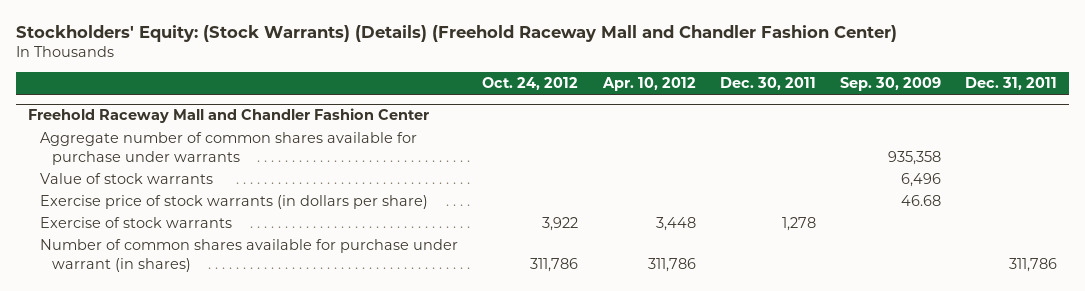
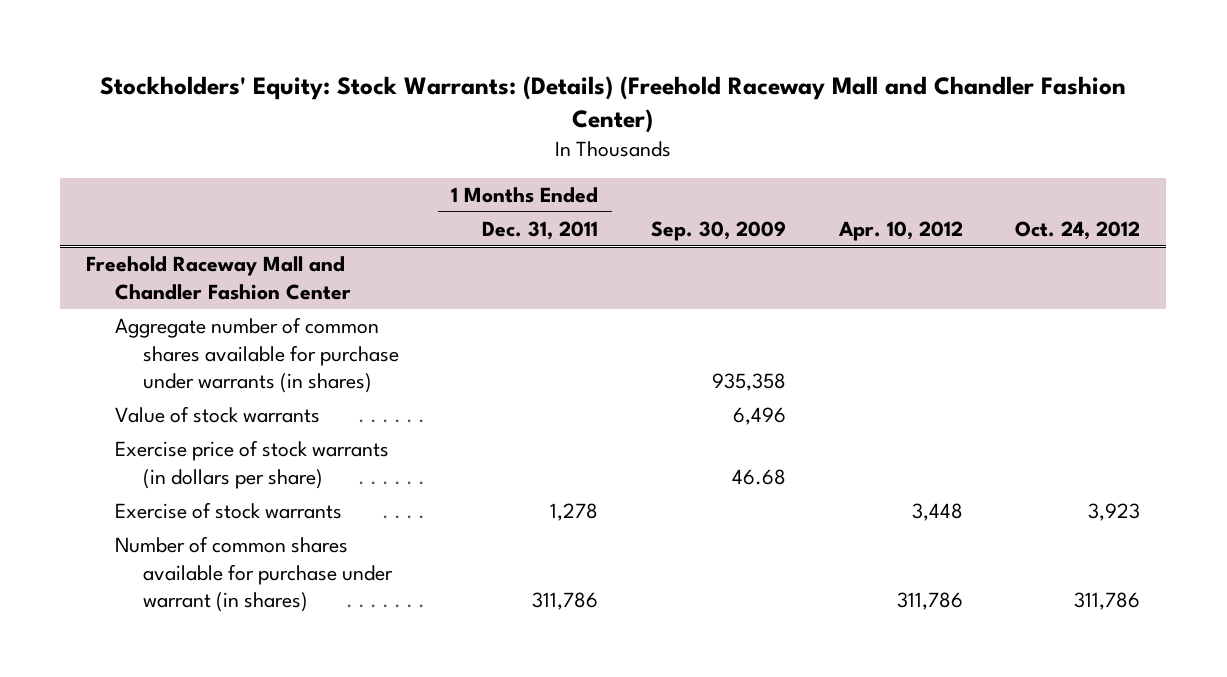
- Stockholders' Equity: (Stock Warrants) (Details) (Freehold Raceway Mall and Chandler Fashion Center)
+ Stockholders' Equity: Stock Warrants: (Details) (Freehold Raceway Mall and Chandler Fashion Center)
- | Oct. 24, 2012 | Apr. 10, 2012 | Dec. 30, 2011 | Sep. 30, 2009 | Dec. 31, 2011
+ | 1 Months Ended Dec. 31, 2011 | Sep. 30, 2009 | Apr. 10, 2012 | Oct. 24, 2012
@ Freehold Raceway Mall and Chandler Fashion Center
- Aggregate number of common shares available for purchase under warrants | | | | 935,358 |
+ Aggregate number of common shares available for purchase under warrants (in shares) | | 935,358 | |
- Exercise of stock warrants | 3,922 | 3,448 | 1,278 | |
+ Exercise of stock warrants | 1,278 | | 3,448 | 3,923

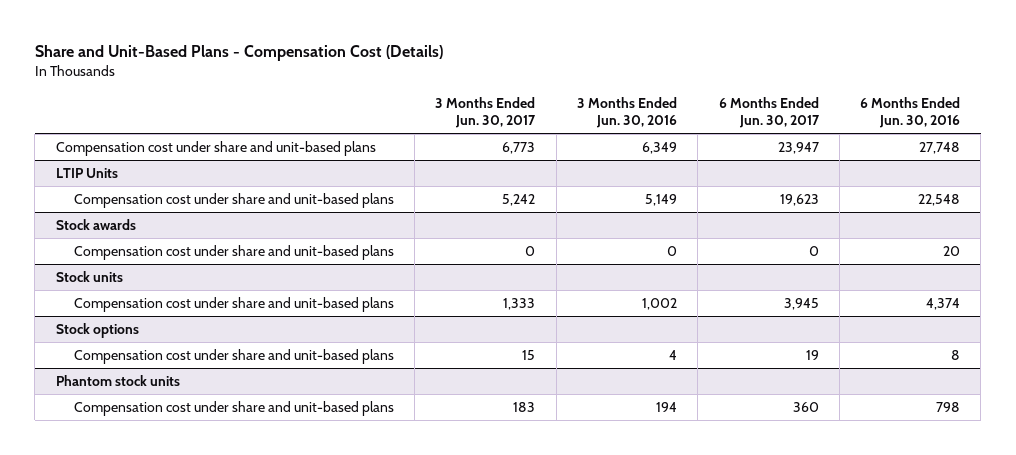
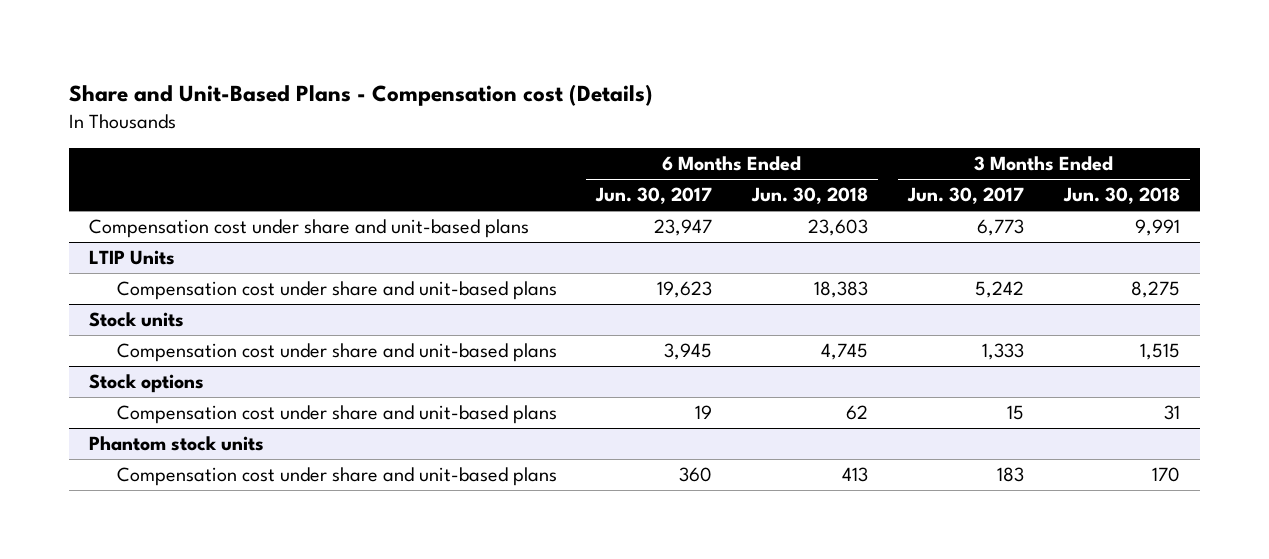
- Share and Unit-Based Plans - Compensation Cost (Details)
+ Share and Unit-Based Plans - Compensation cost (Details)
- | 3 Months Ended Jun. 30, 2017 | 3 Months Ended Jun. 30, 2016 | 6 Months Ended Jun. 30, 2017 | 6 Months Ended Jun. 30, 2016
+ | 6 Months Ended Jun. 30, 2017 | 6 Months Ended Jun. 30, 2018 | 3 Months Ended Jun. 30, 2017 | 3 Months Ended Jun. 30, 2018
- Stock awards
- Compensation cost under share and unit-based plans | 0 | 0 | 0 | 20

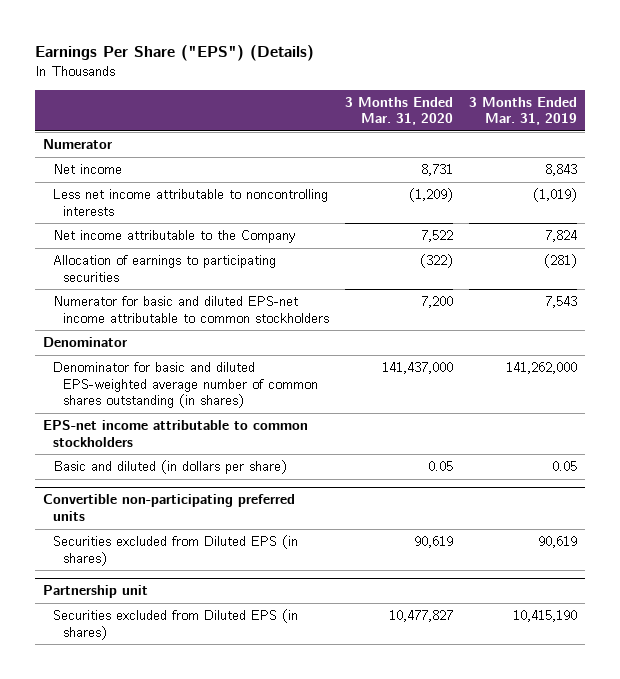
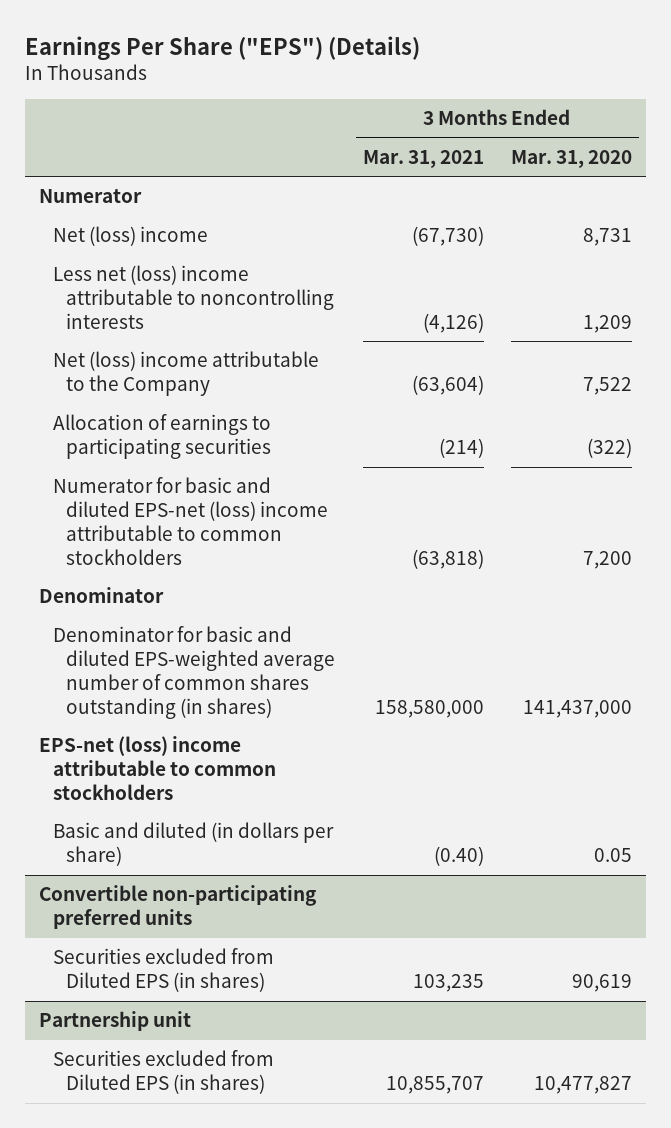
- | 3 Months Ended Mar. 31, 2020 | 3 Months Ended Mar. 31, 2019
+ | 3 Months Ended Mar. 31, 2021 | 3 Months Ended Mar. 31, 2020
- Net income | 8,731 | 8,843
- Less net income attributable to noncontrolling interests | (1,209) | (1,019)
- Net income attributable to the Company | 7,522 | 7,824
+ Net (loss) income | (67,730) | 8,731
+ Less net (loss) income attributable to noncontrolling interests | (4,126) | 1,209
+ Net (loss) income attributable to the Company | (63,604) | 7,522
- Numerator for basic and diluted EPS-net income attributable to common stockholders | 7,200 | 7,543
+ Numerator for basic and diluted EPS-net (loss) income attributable to common stockholders | (63,818) | 7,200
- EPS-net income attributable to common stockholders
+ EPS-net (loss) income attributable to common stockholders

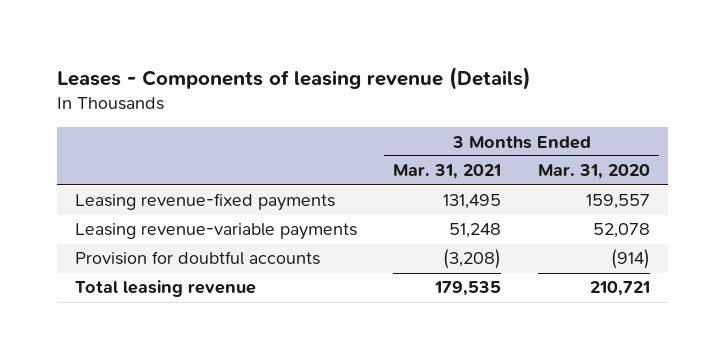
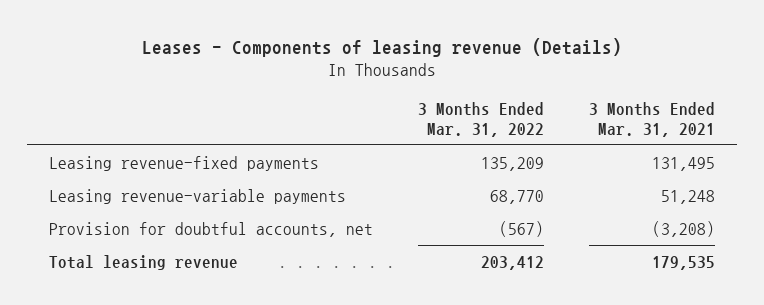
- | 3 Months Ended Mar. 31, 2021 | 3 Months Ended Mar. 31, 2020
+ | 3 Months Ended Mar. 31, 2022 | 3 Months Ended Mar. 31, 2021
- Provision for doubtful accounts | (3,208) | (914)
+ Provision for doubtful accounts, net | (567) | (3,208)

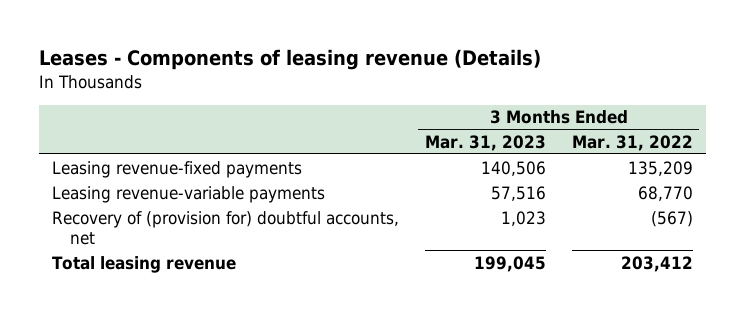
- | 3 Months Ended Mar. 31, 2022 | 3 Months Ended Mar. 31, 2021
+ | 3 Months Ended Mar. 31, 2023 | 3 Months Ended Mar. 31, 2022
- Provision for doubtful accounts, net | (567) | (3,208)
+ Recovery of (provision for) doubtful accounts, net | 1,023 | (567)

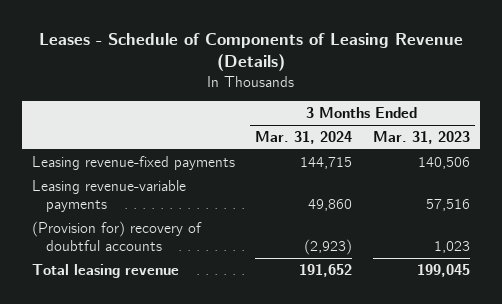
- Leases - Components of leasing revenue (Details)
+ Leases - Schedule of Components of Leasing Revenue (Details)
- | 3 Months Ended Mar. 31, 2023 | 3 Months Ended Mar. 31, 2022
+ | 3 Months Ended Mar. 31, 2024 | 3 Months Ended Mar. 31, 2023
- Recovery of (provision for) doubtful accounts, net | 1,023 | (567)
+ (Provision for) recovery of doubtful accounts | (2,923) | 1,023

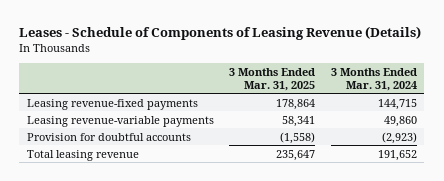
- | 3 Months Ended Mar. 31, 2024 | 3 Months Ended Mar. 31, 2023
+ | 3 Months Ended Mar. 31, 2025 | 3 Months Ended Mar. 31, 2024
- (Provision for) recovery of doubtful accounts | (2,923) | 1,023
+ Provision for doubtful accounts | (1,558) | (2,923)

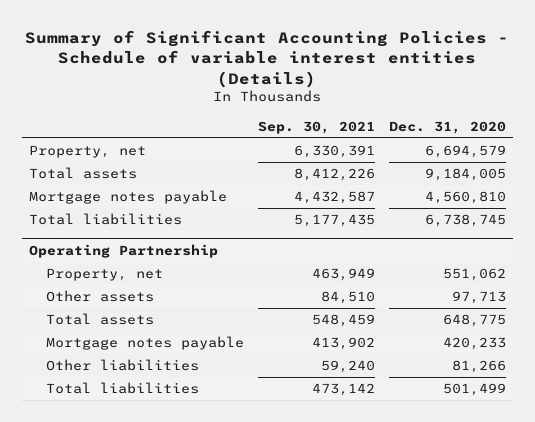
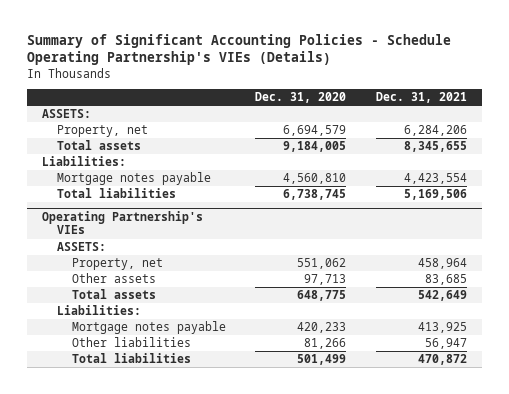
- Summary of Significant Accounting Policies - Schedule of variable interest entities (Details)
+ Summary of Significant Accounting Policies - Schedule Operating Partnership's VIEs (Details)
- | Sep. 30, 2021 | Dec. 31, 2020
+ | Dec. 31, 2020 | Dec. 31, 2021
+ ASSETS:
+ Liabilities:
- Operating Partnership
+ Operating Partnership's VIEs
+ ASSETS:
+ Liabilities:

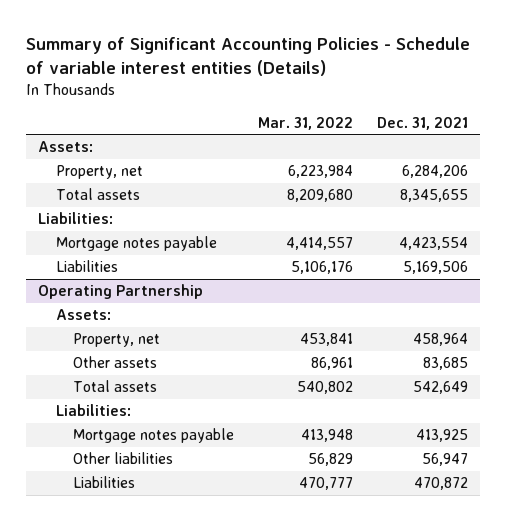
- Summary of Significant Accounting Policies - Schedule Operating Partnership's VIEs (Details)
+ Summary of Significant Accounting Policies - Schedule of variable interest entities (Details)
- | Dec. 31, 2020 | Dec. 31, 2021
+ | Mar. 31, 2022 | Dec. 31, 2021
- ASSETS:
+ Assets:
- Total liabilities | 6,738,745 | 5,169,506
- Operating Partnership's VIEs
- ASSETS:
+ Liabilities | 5,106,176 | 5,169,506
+ Operating Partnership
+ Assets:
- Total liabilities | 501,499 | 470,872
+ Liabilities | 470,777 | 470,872

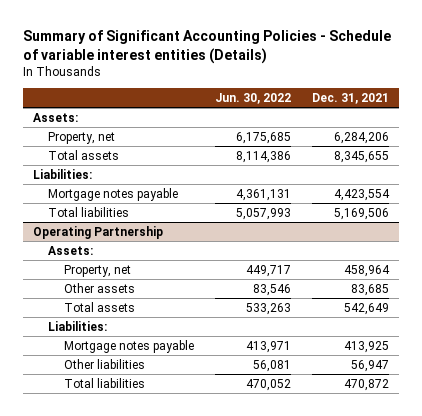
- | Mar. 31, 2022 | Dec. 31, 2021
+ | Jun. 30, 2022 | Dec. 31, 2021
- Liabilities | 5,106,176 | 5,169,506
+ Total liabilities | 5,057,993 | 5,169,506
@ Operating Partnership
- Liabilities | 470,777 | 470,872
+ Total liabilities | 470,052 | 470,872

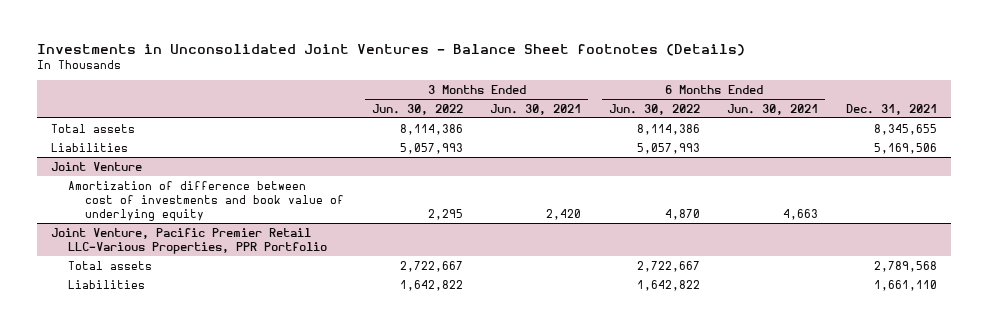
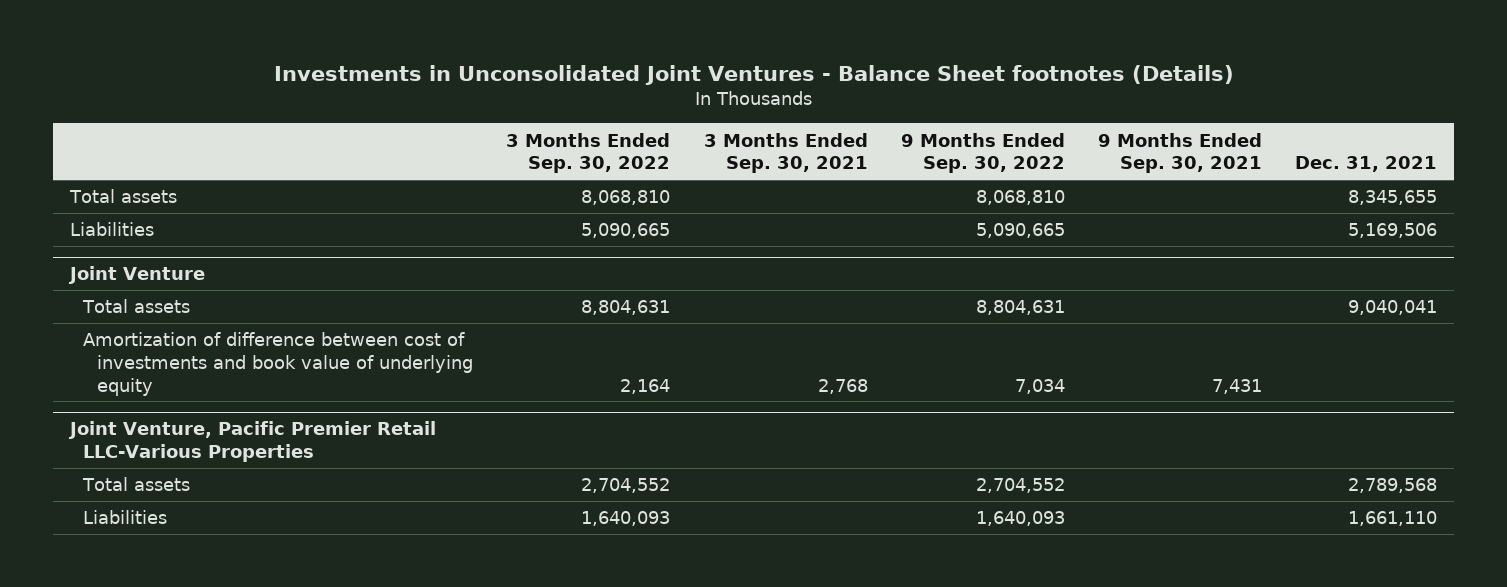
- | 3 Months Ended Jun. 30, 2022 | 3 Months Ended Jun. 30, 2021 | 6 Months Ended Jun. 30, 2022 | 6 Months Ended Jun. 30, 2021 | Dec. 31, 2021
+ | 3 Months Ended Sep. 30, 2022 | 3 Months Ended Sep. 30, 2021 | 9 Months Ended Sep. 30, 2022 | 9 Months Ended Sep. 30, 2021 | Dec. 31, 2021
@ Joint Venture
+ Total assets | 8,804,631 | | 8,804,631 | | 9,040,041
- Joint Venture, Pacific Premier Retail LLC-Various Properties, PPR Portfolio
+ Joint Venture, Pacific Premier Retail LLC-Various Properties

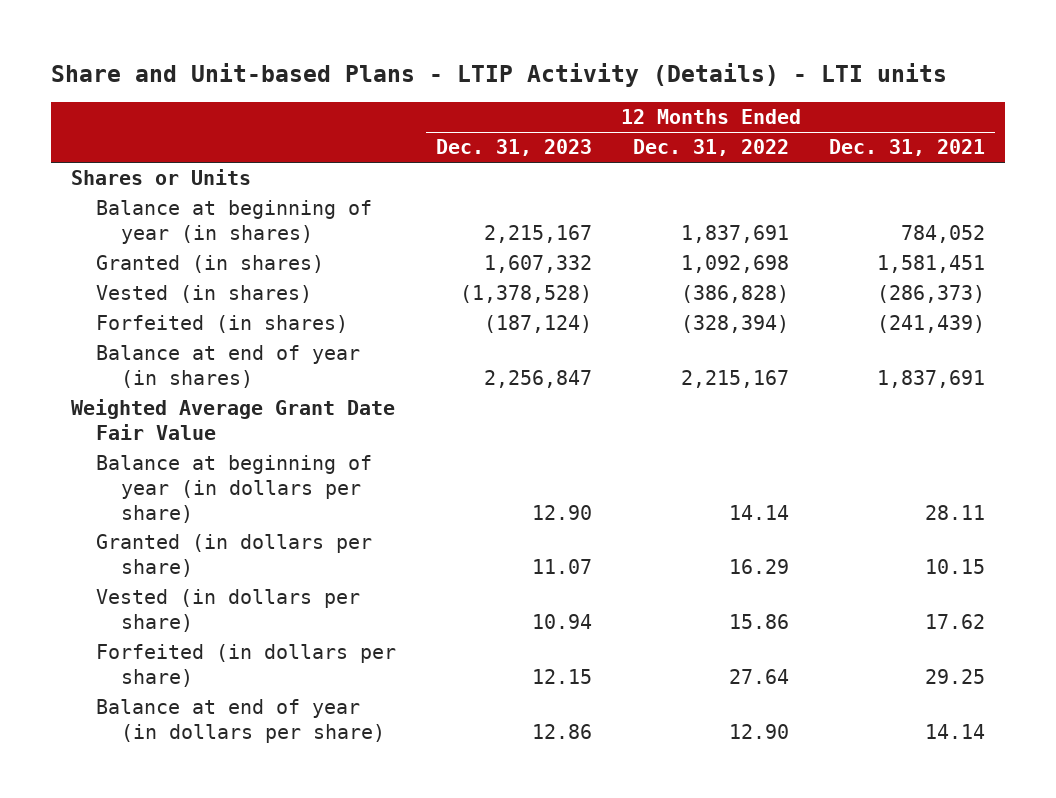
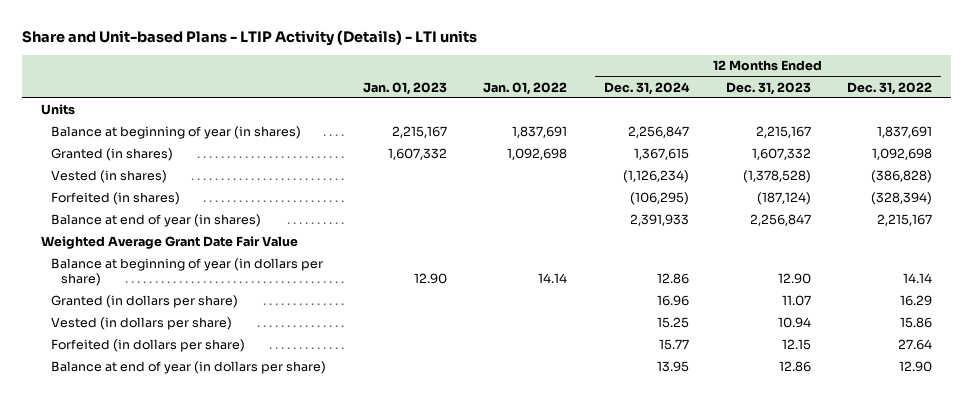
- | 12 Months Ended Dec. 31, 2023 | 12 Months Ended Dec. 31, 2022 | 12 Months Ended Dec. 31, 2021
+ | Jan. 01, 2023 | Jan. 01, 2022 | 12 Months Ended Dec. 31, 2024 | 12 Months Ended Dec. 31, 2023 | 12 Months Ended Dec. 31, 2022
- Shares or Units
+ Units

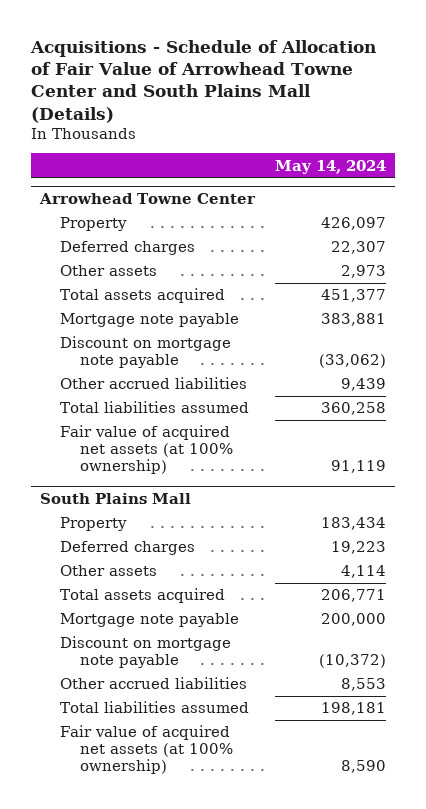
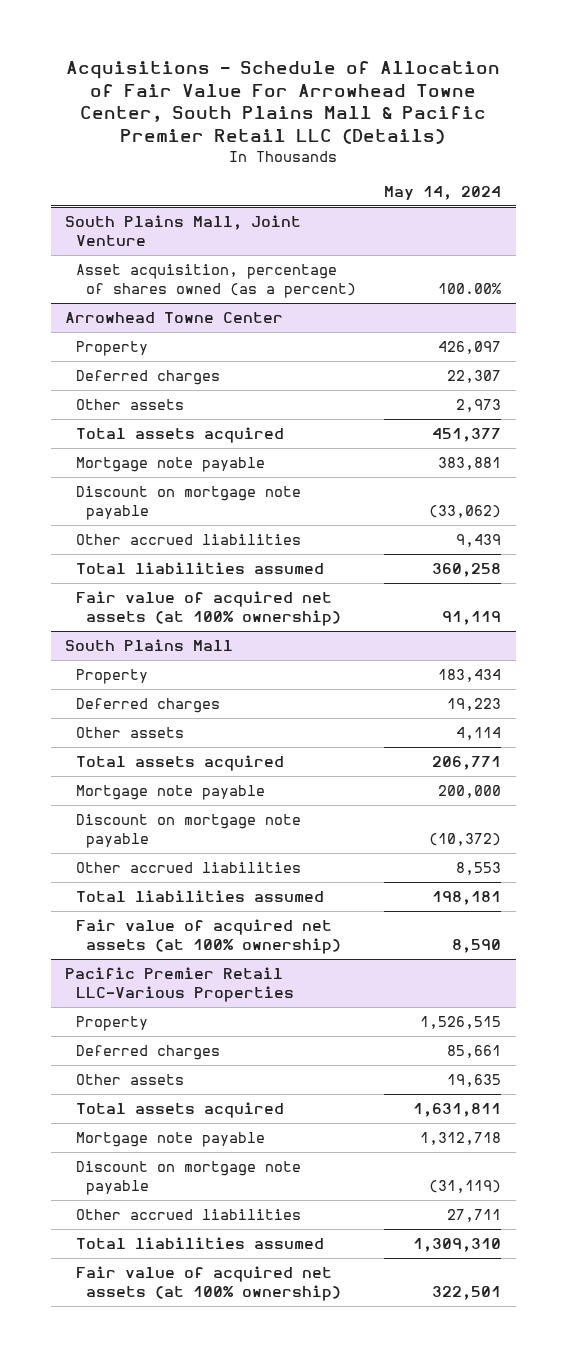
- Acquisitions - Schedule of Allocation of Fair Value of Arrowhead Towne Center and South Plains Mall (Details)
+ Acquisitions - Schedule of Allocation of Fair Value For Arrowhead Towne Center, South Plains Mall & Pacific Premier Retail LLC (Details)
+ South Plains Mall, Joint Venture
+ Asset acquisition, percentage of shares owned (as a percent) | 100.00%
+ Pacific Premier Retail LLC-Various Properties
+ Property | 1,526,515
+ Deferred charges | 85,661
+ Other assets | 19,635
+ Total assets acquired | 1,631,811
+ Mortgage note payable | 1,312,718
+ Discount on mortgage note payable | (31,119)
+ Other accrued liabilities | 27,711
+ Total liabilities assumed | 1,309,310
+ Fair value of acquired net assets (at 100% ownership) | 322,501

